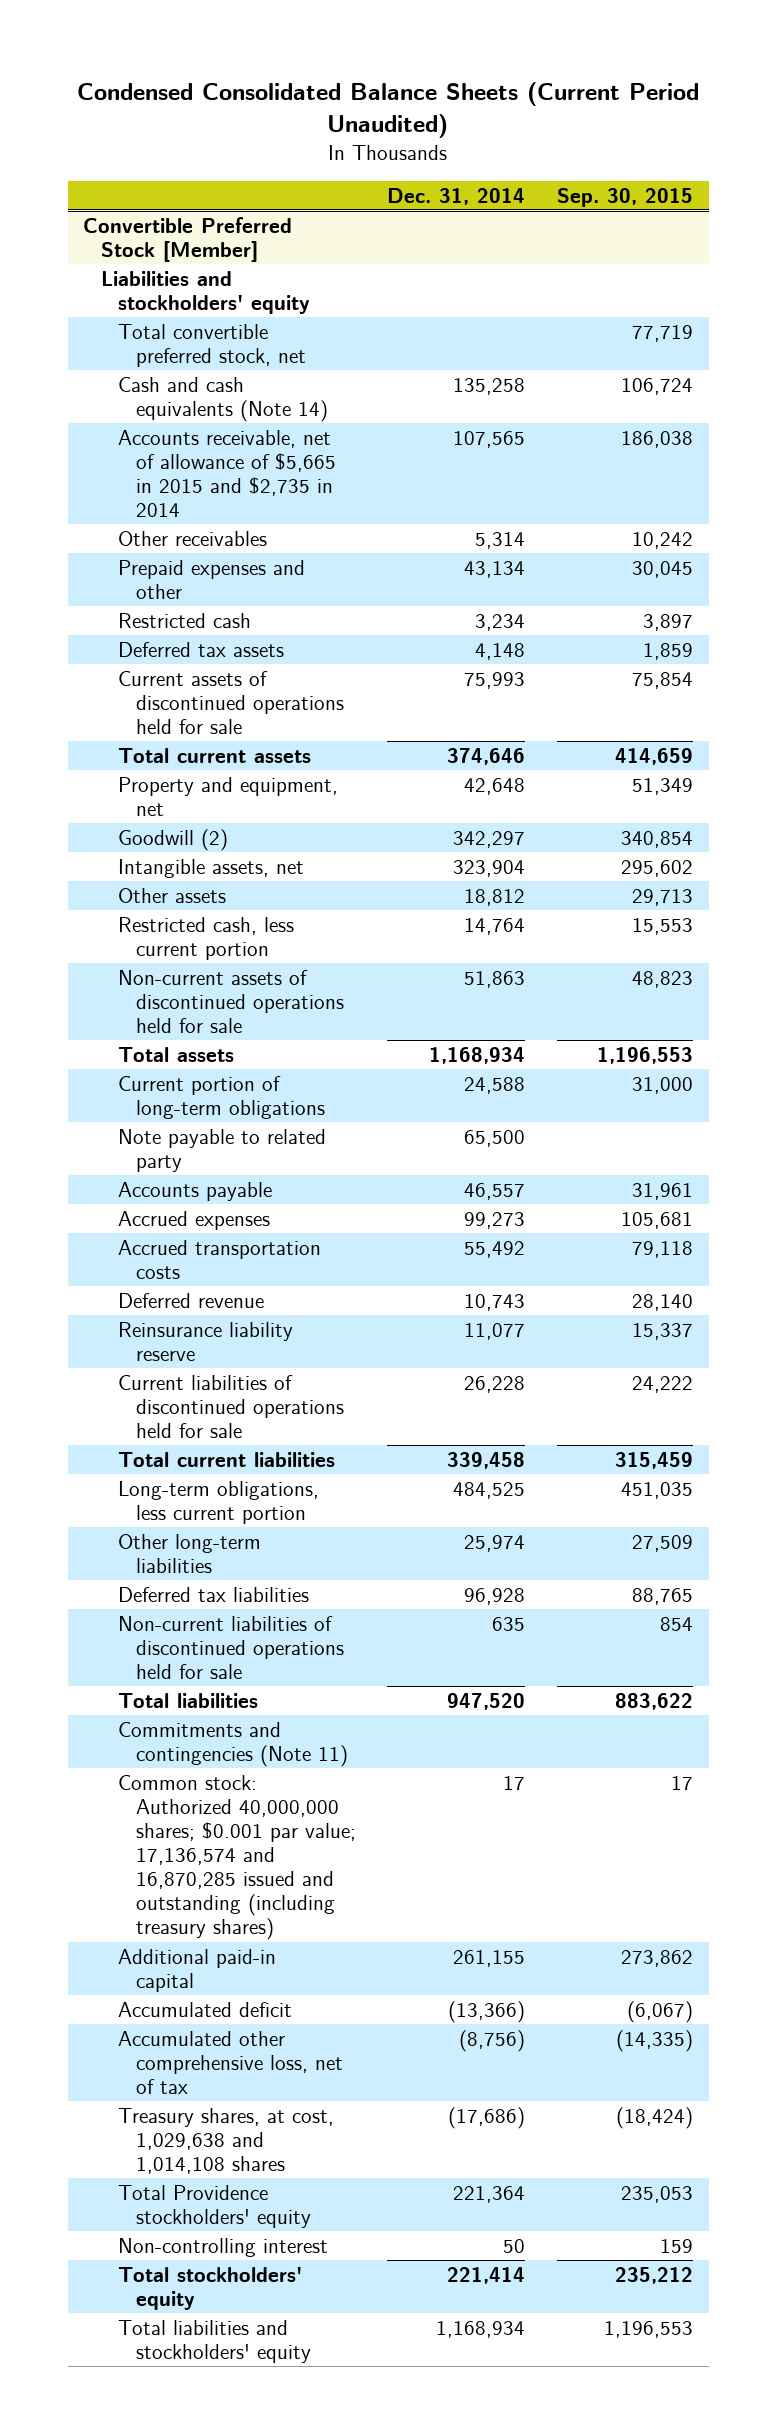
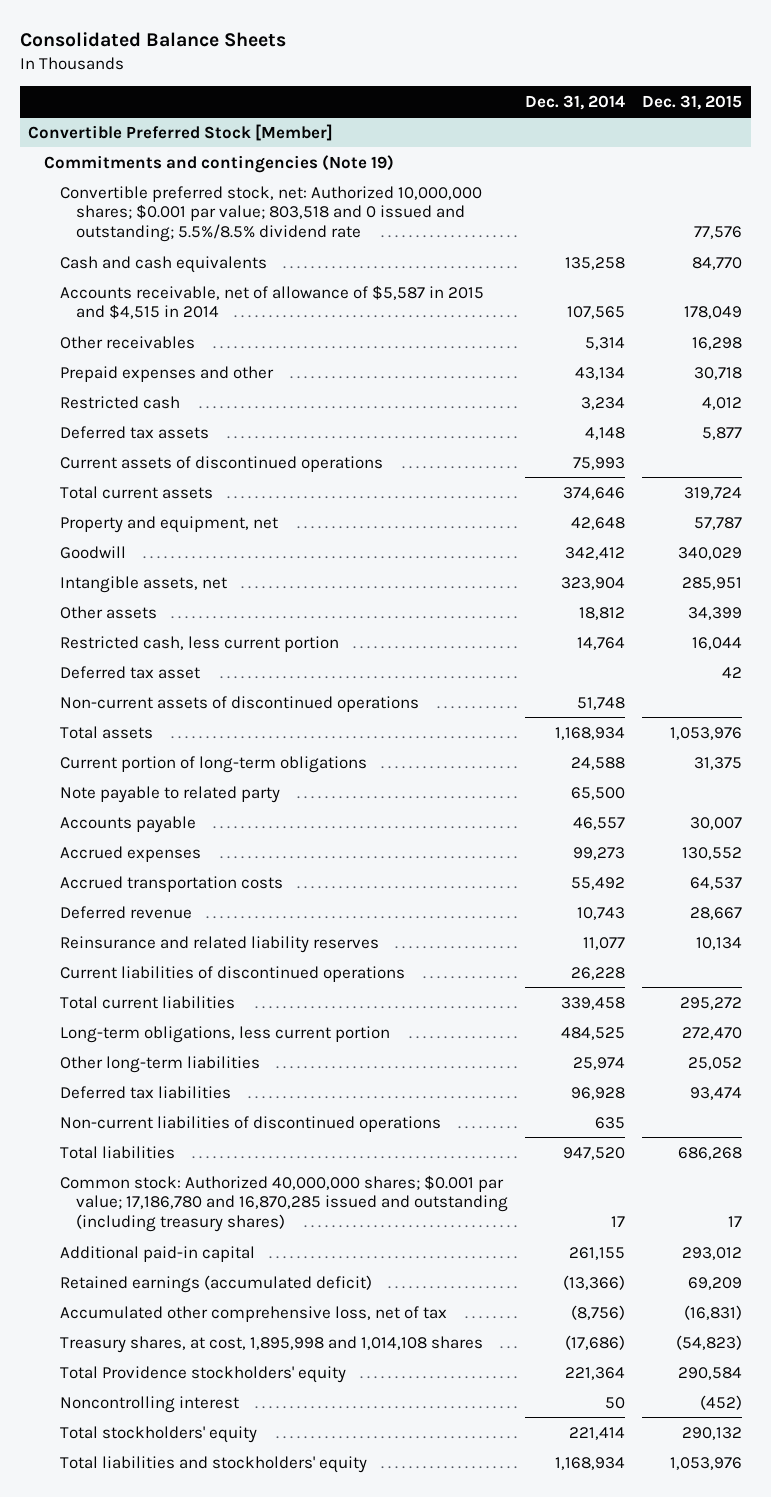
- Condensed Consolidated Balance Sheets (Current Period Unaudited)
+ Consolidated Balance Sheets
- | Dec. 31, 2014 | Sep. 30, 2015
+ | Dec. 31, 2014 | Dec. 31, 2015
@ Convertible Preferred Stock [Member]
- Liabilities and stockholders' equity
- Total convertible preferred stock, net | | 77,719
- Cash and cash equivalents (Note 14) | 135,258 | 106,724
- Accounts receivable, net of allowance of $5,665 in 2015 and $2,735 in 2014 | 107,565 | 186,038
+ Commitments and contingencies (Note 19)
+ Convertible preferred stock, net: Authorized 10,000,000 shares; $0.001 par value; 803,518 and 0 issued and outstanding; 5.5%/8.5% dividend rate | | 77,576
+ Cash and cash equivalents | 135,258 | 84,770
+ Accounts receivable, net of allowance of $5,587 in 2015 and $4,515 in 2014 | 107,565 | 178,049
- Current assets of discontinued operations held for sale | 75,993 | 75,854
+ Current assets of discontinued operations | 75,993 |
- Goodwill (2) | 342,297 | 340,854
+ Goodwill | 342,412 | 340,029
- Non-current assets of discontinued operations held for sale | 51,863 | 48,823
+ Deferred tax asset | | 42
+ Non-current assets of discontinued operations | 51,748 |
- Reinsurance liability reserve | 11,077 | 15,337
- Current liabilities of discontinued operations held for sale | 26,228 | 24,222
+ Reinsurance and related liability reserves | 11,077 | 10,134
+ Current liabilities of discontinued operations | 26,228 |
- Non-current liabilities of discontinued operations held for sale | 635 | 854
+ Non-current liabilities of discontinued operations | 635 |
- Commitments and contingencies (Note 11)
- Common stock: Authorized 40,000,000 shares; $0.001 par value; 17,136,574 and 16,870,285 issued and outstanding (including treasury shares) | 17 | 17
+ Common stock: Authorized 40,000,000 shares; $0.001 par value; 17,186,780 and 16,870,285 issued and outstanding (including treasury shares) | 17 | 17
- Accumulated deficit | (13,366) | (6,067)
+ Retained earnings (accumulated deficit) | (13,366) | 69,209
- Treasury shares, at cost, 1,029,638 and 1,014,108 shares | (17,686) | (18,424)
+ Treasury shares, at cost, 1,895,998 and 1,014,108 shares | (17,686) | (54,823)
- Non-controlling interest | 50 | 159
+ Noncontrolling interest | 50 | (452)

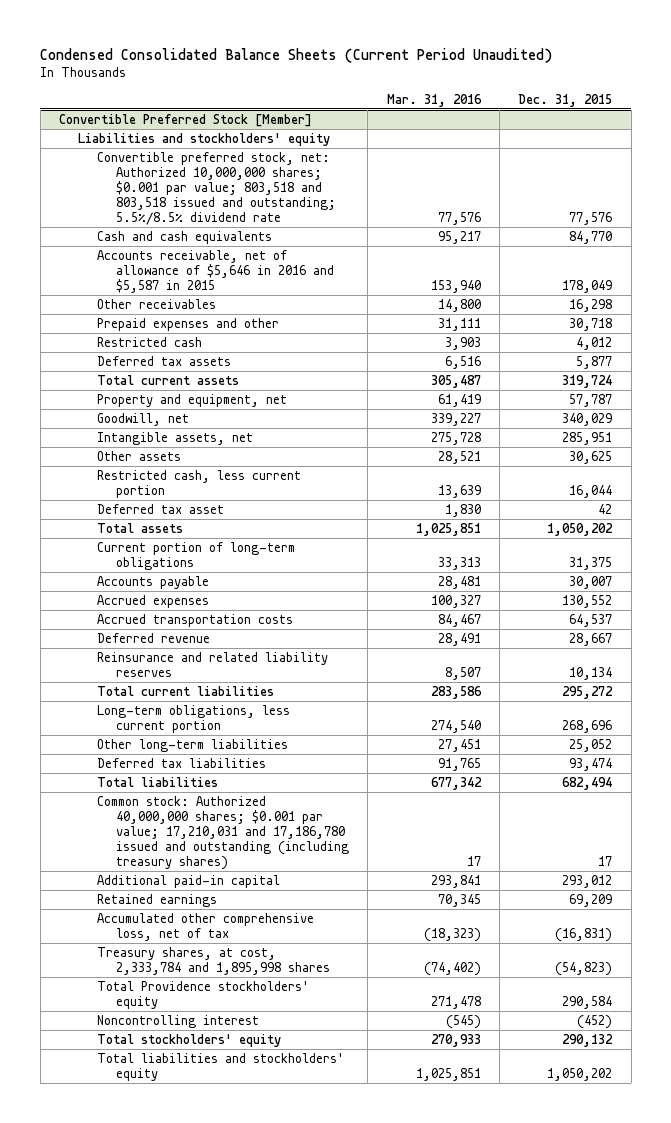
- Consolidated Balance Sheets
+ Condensed Consolidated Balance Sheets (Current Period Unaudited)
- | Dec. 31, 2014 | Dec. 31, 2015
+ | Mar. 31, 2016 | Dec. 31, 2015
@ Convertible Preferred Stock [Member]
- Commitments and contingencies (Note 19)
- Convertible preferred stock, net: Authorized 10,000,000 shares; $0.001 par value; 803,518 and 0 issued and outstanding; 5.5%/8.5% dividend rate | | 77,576
+ Liabilities and stockholders' equity
+ Convertible preferred stock, net: Authorized 10,000,000 shares; $0.001 par value; 803,518 and 803,518 issued and outstanding; 5.5%/8.5% dividend rate | 77,576 | 77,576
- Accounts receivable, net of allowance of $5,587 in 2015 and $4,515 in 2014 | 107,565 | 178,049
+ Accounts receivable, net of allowance of $5,646 in 2016 and $5,587 in 2015 | 153,940 | 178,049
- Current assets of discontinued operations | 75,993 |
- Goodwill | 342,412 | 340,029
+ Goodwill, net | 339,227 | 340,029
- Other assets | 18,812 | 34,399
+ Other assets | 28,521 | 30,625
- Non-current assets of discontinued operations | 51,748 |
- Total assets | 1,168,934 | 1,053,976
+ Total assets | 1,025,851 | 1,050,202
- Note payable to related party | 65,500 |
- Current liabilities of discontinued operations | 26,228 |
- Long-term obligations, less current portion | 484,525 | 272,470
+ Long-term obligations, less current portion | 274,540 | 268,696
- Non-current liabilities of discontinued operations | 635 |
- Total liabilities | 947,520 | 686,268
- Common stock: Authorized 40,000,000 shares; $0.001 par value; 17,186,780 and 16,870,285 issued and outstanding (including treasury shares) | 17 | 17
+ Total liabilities | 677,342 | 682,494
+ Common stock: Authorized 40,000,000 shares; $0.001 par value; 17,210,031 and 17,186,780 issued and outstanding (including treasury shares) | 17 | 17
- Retained earnings (accumulated deficit) | (13,366) | 69,209
+ Retained earnings | 70,345 | 69,209
- Treasury shares, at cost, 1,895,998 and 1,014,108 shares | (17,686) | (54,823)
+ Treasury shares, at cost, 2,333,784 and 1,895,998 shares | (74,402) | (54,823)
- Total liabilities and stockholders' equity | 1,168,934 | 1,053,976
+ Total liabilities and stockholders' equity | 1,025,851 | 1,050,202

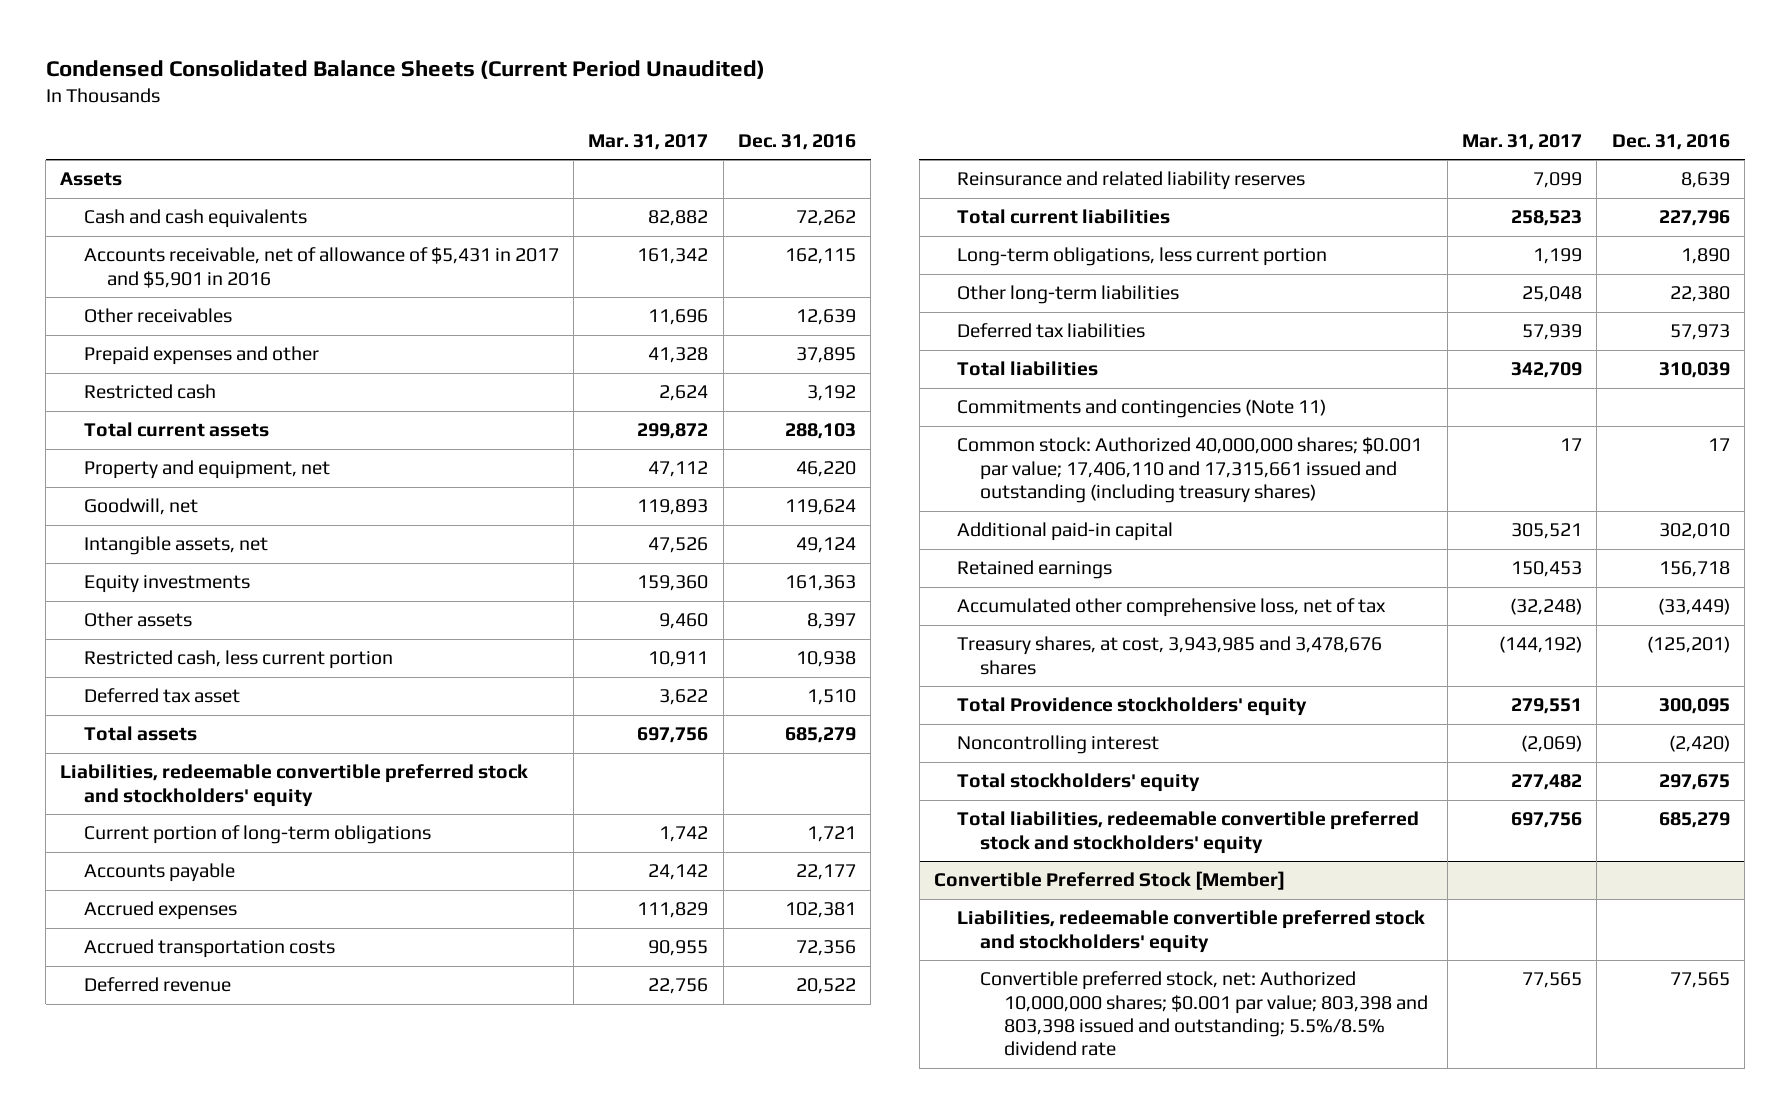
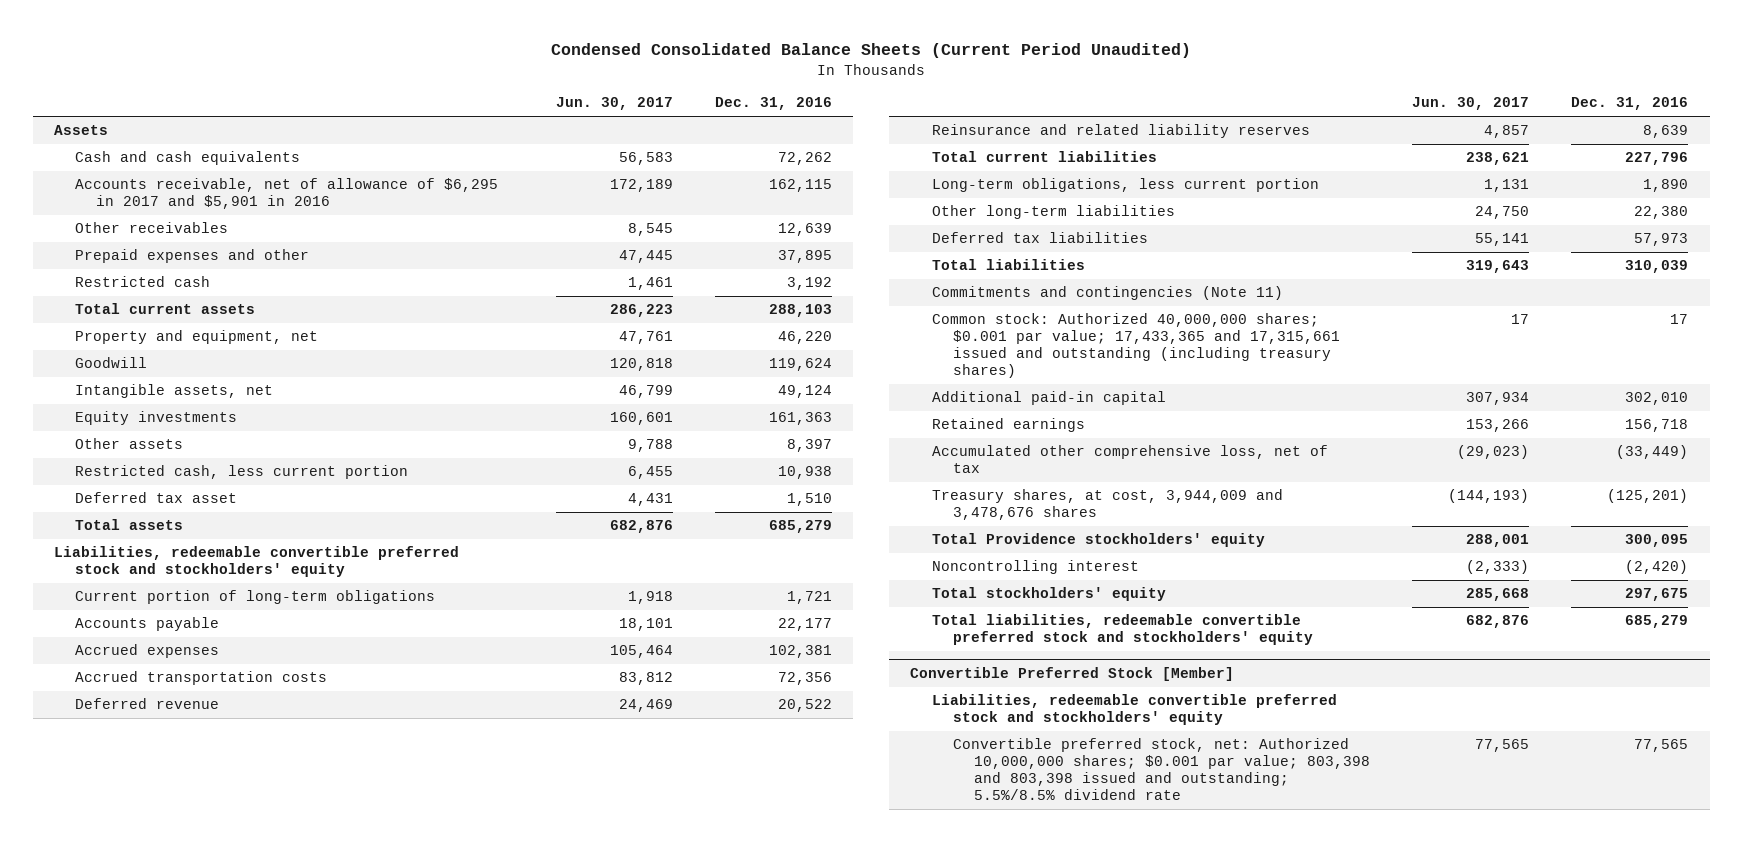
- | Mar. 31, 2017 | Dec. 31, 2016
+ | Jun. 30, 2017 | Dec. 31, 2016
- Accounts receivable, net of allowance of $5,431 in 2017 and $5,901 in 2016 | 161,342 | 162,115
+ Accounts receivable, net of allowance of $6,295 in 2017 and $5,901 in 2016 | 172,189 | 162,115
- Goodwill, net | 119,893 | 119,624
+ Goodwill | 120,818 | 119,624
- Common stock: Authorized 40,000,000 shares; $0.001 par value; 17,406,110 and 17,315,661 issued and outstanding (including treasury shares) | 17 | 17
+ Common stock: Authorized 40,000,000 shares; $0.001 par value; 17,433,365 and 17,315,661 issued and outstanding (including treasury shares) | 17 | 17
- Treasury shares, at cost, 3,943,985 and 3,478,676 shares | (144,192) | (125,201)
+ Treasury shares, at cost, 3,944,009 and 3,478,676 shares | (144,193) | (125,201)

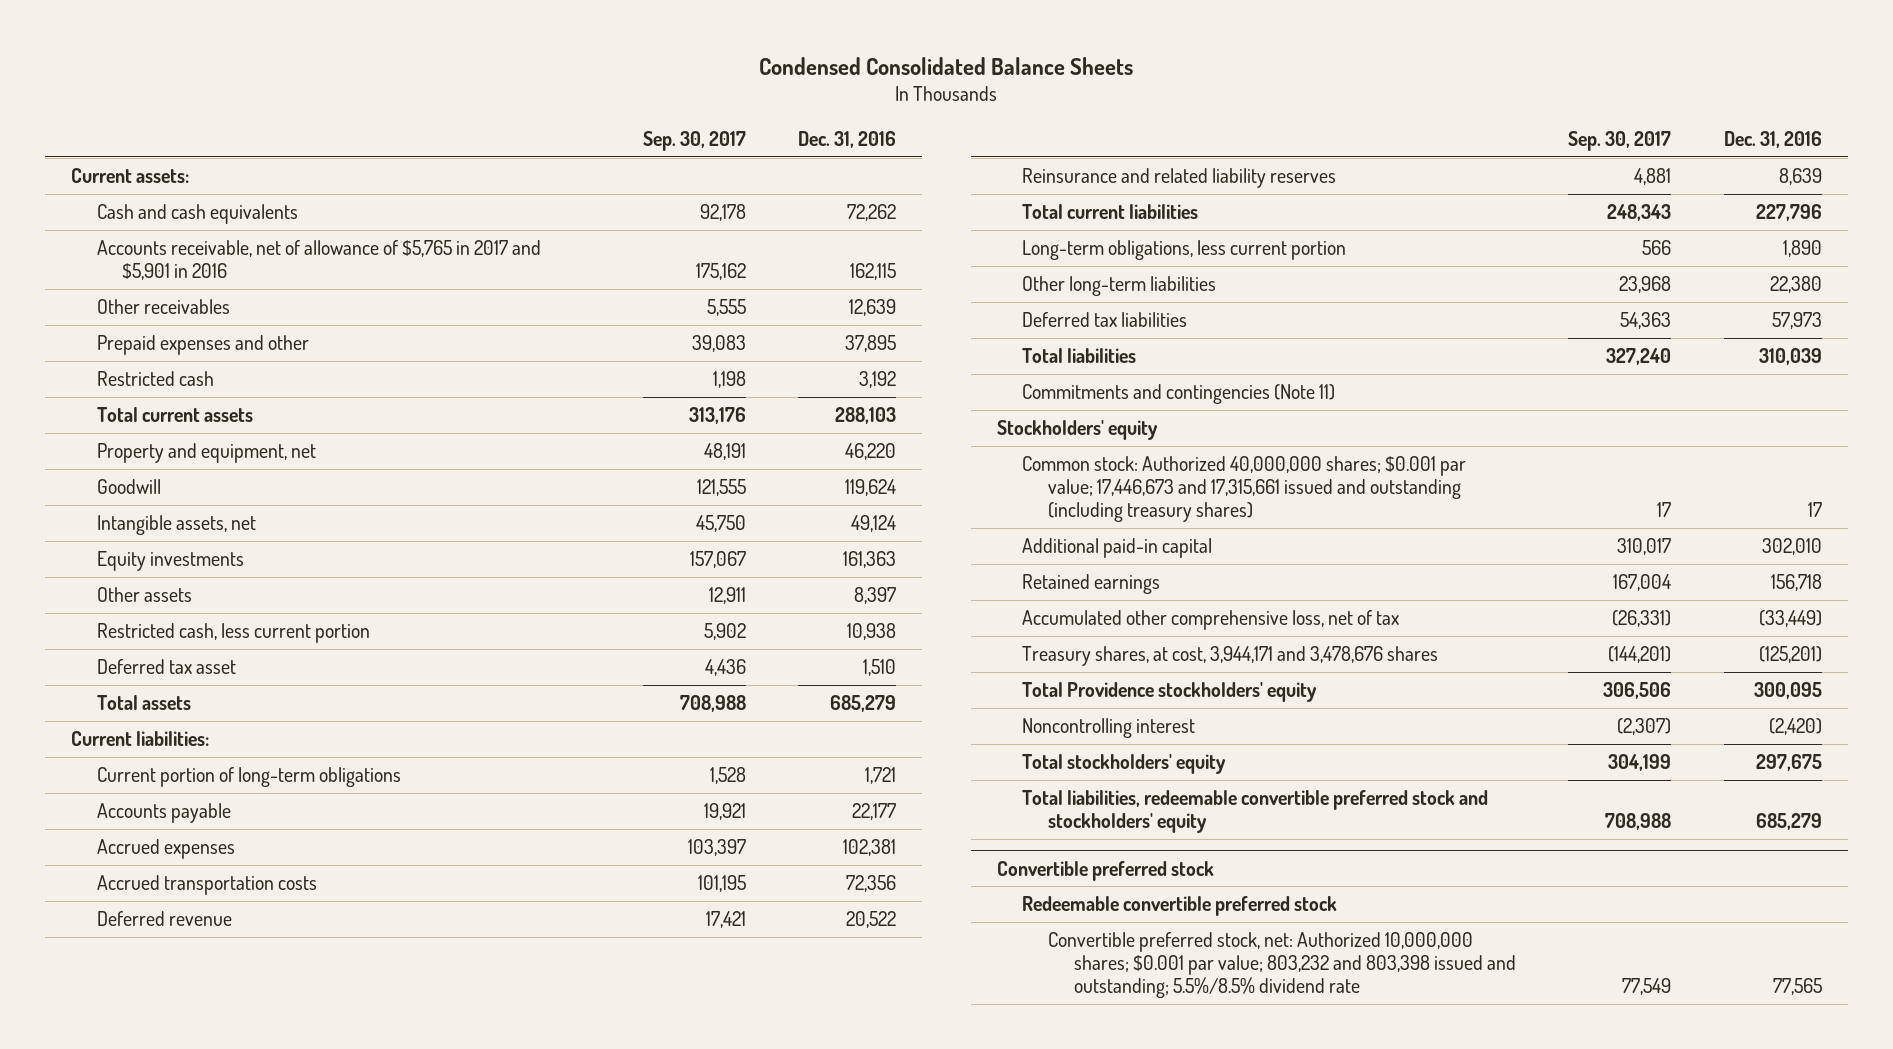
- Condensed Consolidated Balance Sheets (Current Period Unaudited)
+ Condensed Consolidated Balance Sheets
- | Jun. 30, 2017 | Dec. 31, 2016
+ | Sep. 30, 2017 | Dec. 31, 2016
- Assets
+ Current assets:
- Accounts receivable, net of allowance of $6,295 in 2017 and $5,901 in 2016 | 172,189 | 162,115
+ Accounts receivable, net of allowance of $5,765 in 2017 and $5,901 in 2016 | 175,162 | 162,115
- Liabilities, redeemable convertible preferred stock and stockholders' equity
+ Current liabilities:
- Common stock: Authorized 40,000,000 shares; $0.001 par value; 17,433,365 and 17,315,661 issued and outstanding (including treasury shares) | 17 | 17
+ Stockholders' equity
+ Common stock: Authorized 40,000,000 shares; $0.001 par value; 17,446,673 and 17,315,661 issued and outstanding (including treasury shares) | 17 | 17
- Treasury shares, at cost, 3,944,009 and 3,478,676 shares | (144,193) | (125,201)
+ Treasury shares, at cost, 3,944,171 and 3,478,676 shares | (144,201) | (125,201)
- Convertible Preferred Stock [Member]
- Liabilities, redeemable convertible preferred stock and stockholders' equity
- Convertible preferred stock, net: Authorized 10,000,000 shares; $0.001 par value; 803,398 and 803,398 issued and outstanding; 5.5%/8.5% dividend rate | 77,565 | 77,565
+ Convertible preferred stock
+ Redeemable convertible preferred stock
+ Convertible preferred stock, net: Authorized 10,000,000 shares; $0.001 par value; 803,232 and 803,398 issued and outstanding; 5.5%/8.5% dividend rate | 77,549 | 77,565

